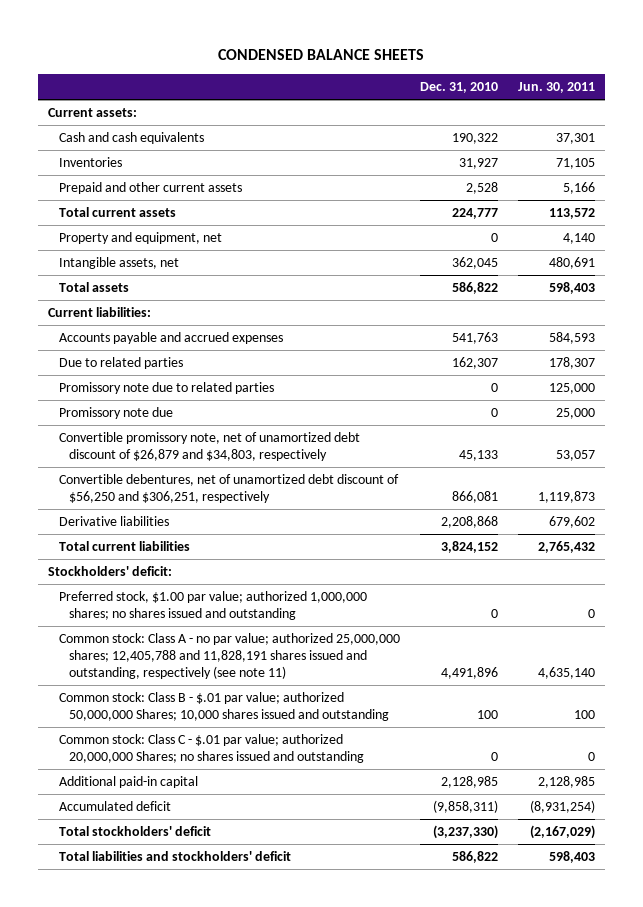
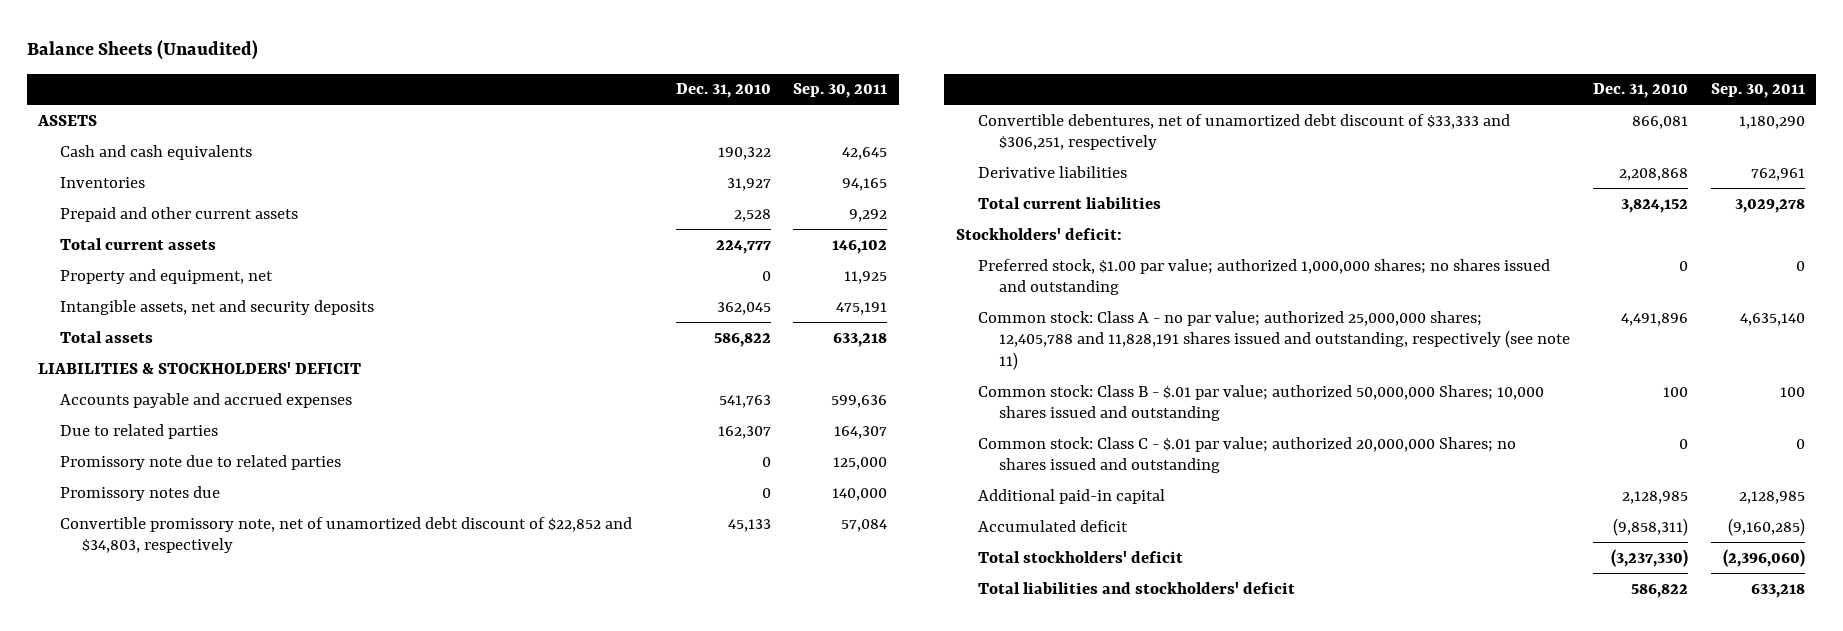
- CONDENSED BALANCE SHEETS
+ Balance Sheets (Unaudited)
- | Dec. 31, 2010 | Jun. 30, 2011
+ | Dec. 31, 2010 | Sep. 30, 2011
- Current assets:
+ ASSETS
- Intangible assets, net | 362,045 | 480,691
+ Intangible assets, net and security deposits | 362,045 | 475,191
- Current liabilities:
+ LIABILITIES & STOCKHOLDERS' DEFICIT
- Promissory note due | 0 | 25,000
- Convertible promissory note, net of unamortized debt discount of $26,879 and $34,803, respectively | 45,133 | 53,057
- Convertible debentures, net of unamortized debt discount of $56,250 and $306,251, respectively | 866,081 | 1,119,873
+ Promissory notes due | 0 | 140,000
+ Convertible promissory note, net of unamortized debt discount of $22,852 and $34,803, respectively | 45,133 | 57,084
+ Convertible debentures, net of unamortized debt discount of $33,333 and $306,251, respectively | 866,081 | 1,180,290

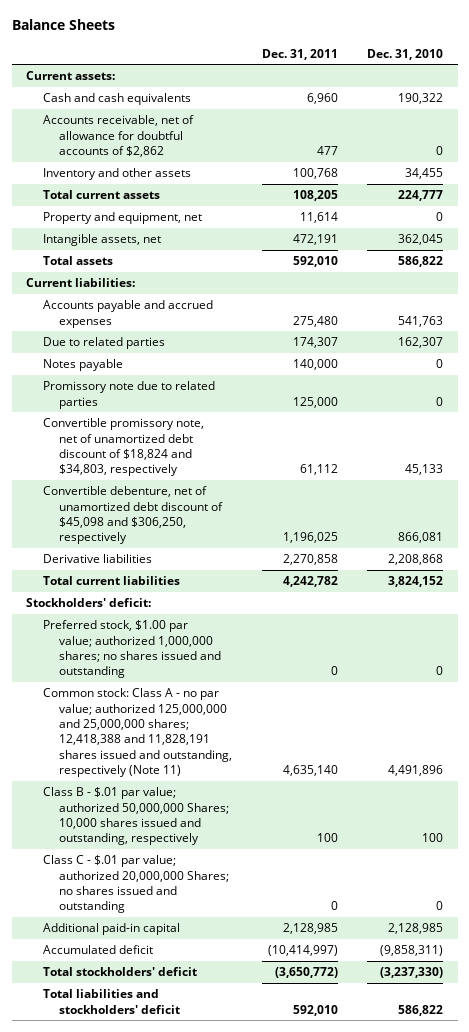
- Balance Sheets (Unaudited)
+ Balance Sheets
- | Dec. 31, 2010 | Sep. 30, 2011
+ | Dec. 31, 2011 | Dec. 31, 2010
- ASSETS
+ Current assets:
- Inventories | 31,927 | 94,165
- Prepaid and other current assets | 2,528 | 9,292
+ Accounts receivable, net of allowance for doubtful accounts of $2,862 | 477 | 0
+ Inventory and other assets | 100,768 | 34,455
- Intangible assets, net and security deposits | 362,045 | 475,191
+ Intangible assets, net | 472,191 | 362,045
- LIABILITIES & STOCKHOLDERS' DEFICIT
+ Current liabilities:
+ Notes payable | 140,000 | 0
- Promissory notes due | 0 | 140,000
- Convertible promissory note, net of unamortized debt discount of $22,852 and $34,803, respectively | 45,133 | 57,084
- Convertible debentures, net of unamortized debt discount of $33,333 and $306,251, respectively | 866,081 | 1,180,290
+ Convertible promissory note, net of unamortized debt discount of $18,824 and $34,803, respectively | 61,112 | 45,133
+ Convertible debenture, net of unamortized debt discount of $45,098 and $306,250, respectively | 1,196,025 | 866,081
- Common stock: Class A - no par value; authorized 25,000,000 shares; 12,405,788 and 11,828,191 shares issued and outstanding, respectively (see note 11) | 4,491,896 | 4,635,140
- Common stock: Class B - $.01 par value; authorized 50,000,000 Shares; 10,000 shares issued and outstanding | 100 | 100
- Common stock: Class C - $.01 par value; authorized 20,000,000 Shares; no shares issued and outstanding | 0 | 0
+ Common stock: Class A - no par value; authorized 125,000,000 and 25,000,000 shares; 12,418,388 and 11,828,191 shares issued and outstanding, respectively (Note 11) | 4,635,140 | 4,491,896
+ Class B - $.01 par value; authorized 50,000,000 Shares; 10,000 shares issued and outstanding, respectively | 100 | 100
+ Class C - $.01 par value; authorized 20,000,000 Shares; no shares issued and outstanding | 0 | 0

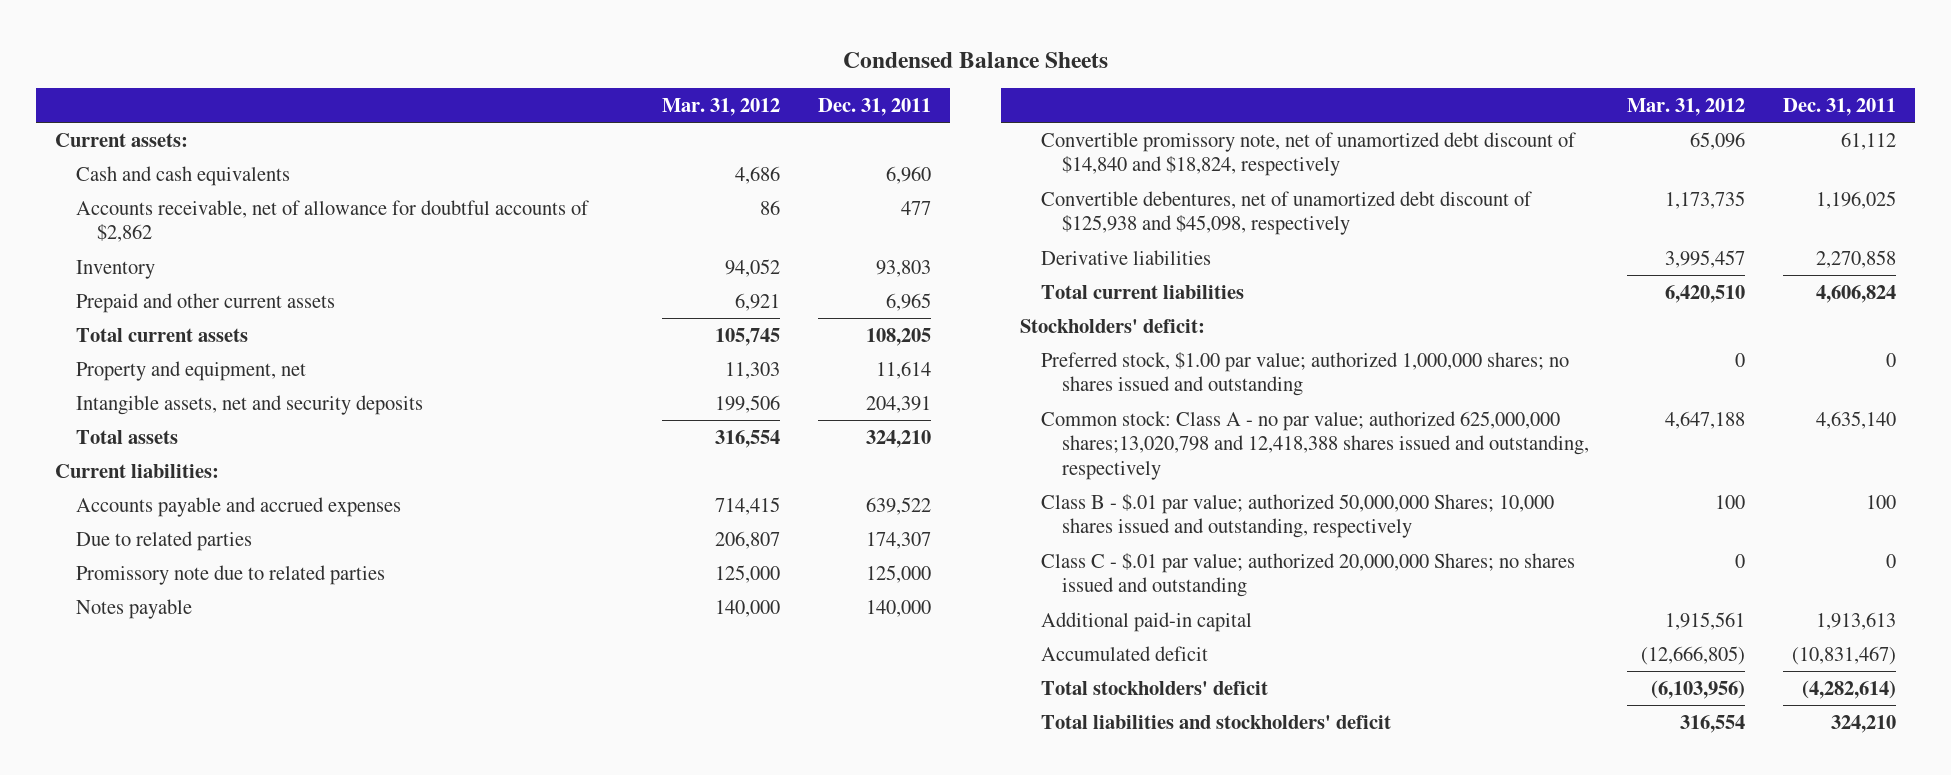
- Balance Sheets
+ Condensed Balance Sheets
- | Dec. 31, 2011 | Dec. 31, 2010
+ | Mar. 31, 2012 | Dec. 31, 2011
- Inventory and other assets | 100,768 | 34,455
+ Inventory | 94,052 | 93,803
+ Prepaid and other current assets | 6,921 | 6,965
- Intangible assets, net | 472,191 | 362,045
- Total assets | 592,010 | 586,822
+ Intangible assets, net and security deposits | 199,506 | 204,391
+ Total assets | 316,554 | 324,210
- Accounts payable and accrued expenses | 275,480 | 541,763
+ Accounts payable and accrued expenses | 714,415 | 639,522
- Convertible promissory note, net of unamortized debt discount of $18,824 and $34,803, respectively | 61,112 | 45,133
- Convertible debenture, net of unamortized debt discount of $45,098 and $306,250, respectively | 1,196,025 | 866,081
moved down: Notes payable | 140,000 | 140,000
+ Convertible promissory note, net of unamortized debt discount of $14,840 and $18,824, respectively | 65,096 | 61,112
+ Convertible debentures, net of unamortized debt discount of $125,938 and $45,098, respectively | 1,173,735 | 1,196,025
- Total current liabilities | 4,242,782 | 3,824,152
+ Total current liabilities | 6,420,510 | 4,606,824
- Common stock: Class A - no par value; authorized 125,000,000 and 25,000,000 shares; 12,418,388 and 11,828,191 shares issued and outstanding, respectively (Note 11) | 4,635,140 | 4,491,896
+ Common stock: Class A - no par value; authorized 625,000,000 shares;13,020,798 and 12,418,388 shares issued and outstanding, respectively | 4,647,188 | 4,635,140
- Additional paid-in capital | 2,128,985 | 2,128,985
- Accumulated deficit | (10,414,997) | (9,858,311)
- Total stockholders' deficit | (3,650,772) | (3,237,330)
- Total liabilities and stockholders' deficit | 592,010 | 586,822
+ Additional paid-in capital | 1,915,561 | 1,913,613
+ Accumulated deficit | (12,666,805) | (10,831,467)
+ Total stockholders' deficit | (6,103,956) | (4,282,614)
+ Total liabilities and stockholders' deficit | 316,554 | 324,210

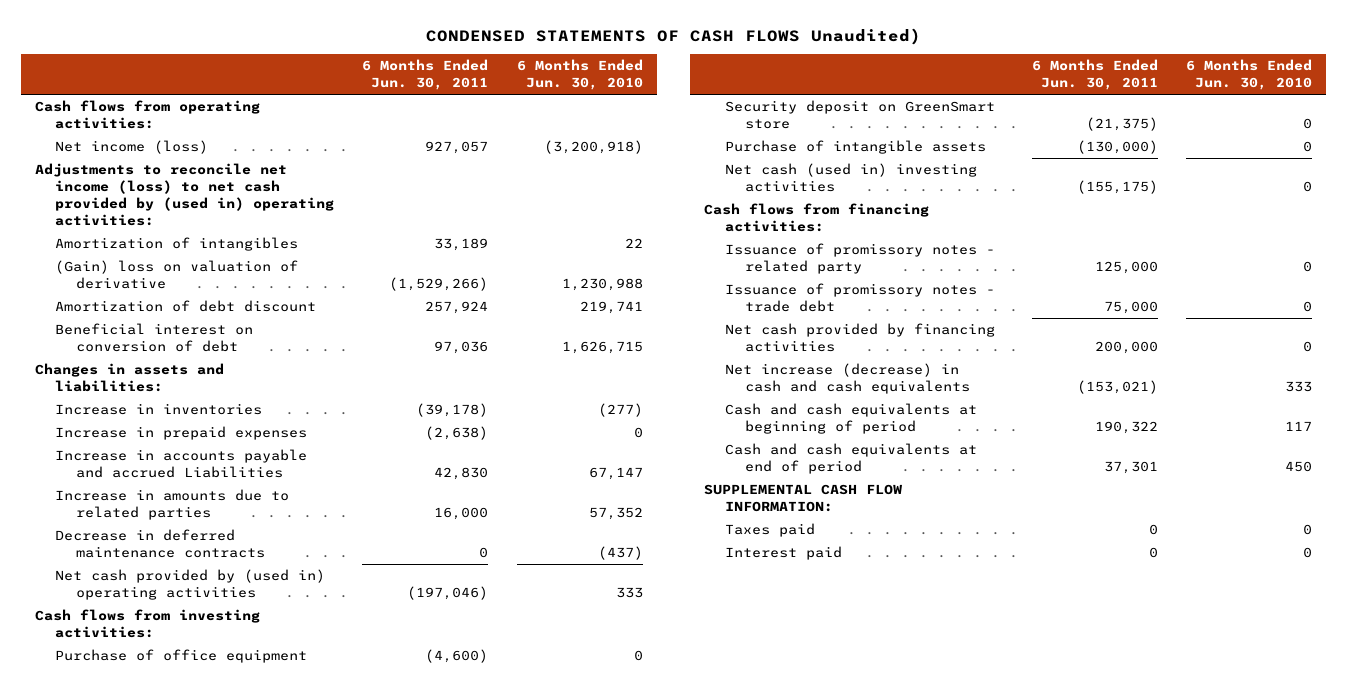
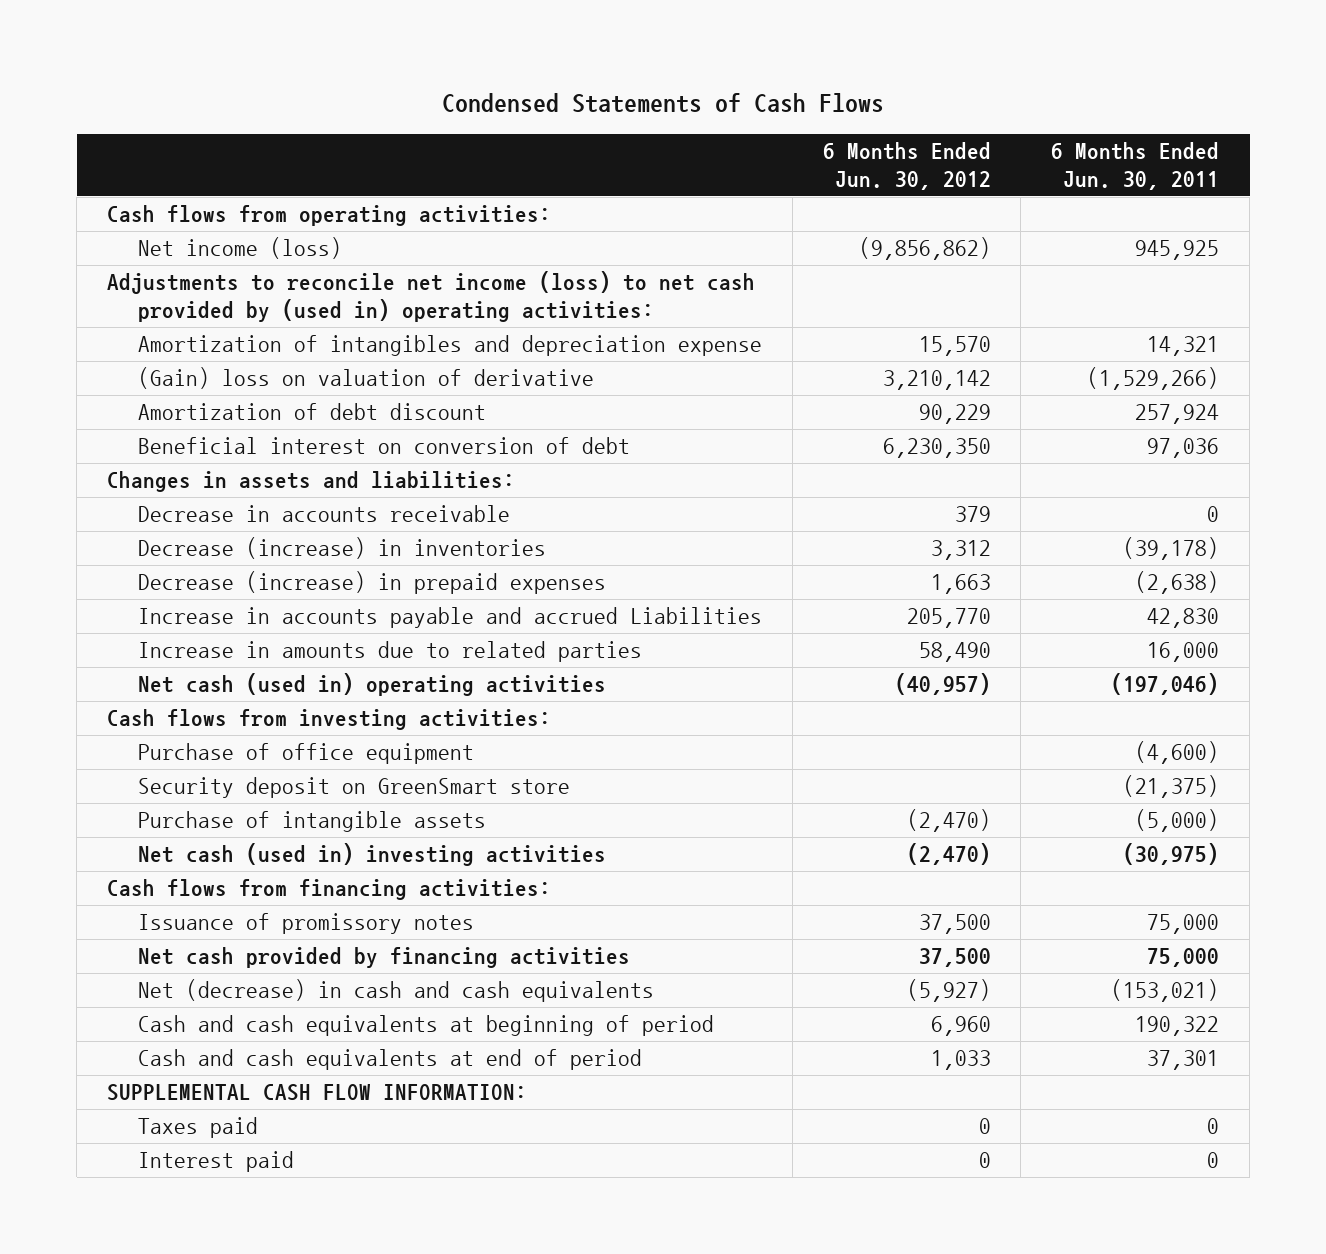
- CONDENSED STATEMENTS OF CASH FLOWS Unaudited)
+ Condensed Statements of Cash Flows
- | 6 Months Ended Jun. 30, 2011 | 6 Months Ended Jun. 30, 2010
+ | 6 Months Ended Jun. 30, 2012 | 6 Months Ended Jun. 30, 2011
- Net income (loss) | 927,057 | (3,200,918)
+ Net income (loss) | (9,856,862) | 945,925
- Amortization of intangibles | 33,189 | 22
+ Amortization of intangibles and depreciation expense | 15,570 | 14,321
- Increase in inventories | (39,178) | (277)
- Increase in prepaid expenses | (2,638) | 0
+ Decrease in accounts receivable | 379 | 0
+ Decrease (increase) in inventories | 3,312 | (39,178)
+ Decrease (increase) in prepaid expenses | 1,663 | (2,638)
- Decrease in deferred maintenance contracts | 0 | (437)
- Net cash provided by (used in) operating activities | (197,046) | 333
+ Net cash (used in) operating activities | (40,957) | (197,046)
- Purchase of intangible assets | (130,000) | 0
- Net cash (used in) investing activities | (155,175) | 0
+ Purchase of intangible assets | (2,470) | (5,000)
+ Net cash (used in) investing activities | (2,470) | (30,975)
- Issuance of promissory notes - related party | 125,000 | 0
- Issuance of promissory notes - trade debt | 75,000 | 0
- Net cash provided by financing activities | 200,000 | 0
- Net increase (decrease) in cash and cash equivalents | (153,021) | 333
+ Issuance of promissory notes | 37,500 | 75,000
+ Net cash provided by financing activities | 37,500 | 75,000
+ Net (decrease) in cash and cash equivalents | (5,927) | (153,021)

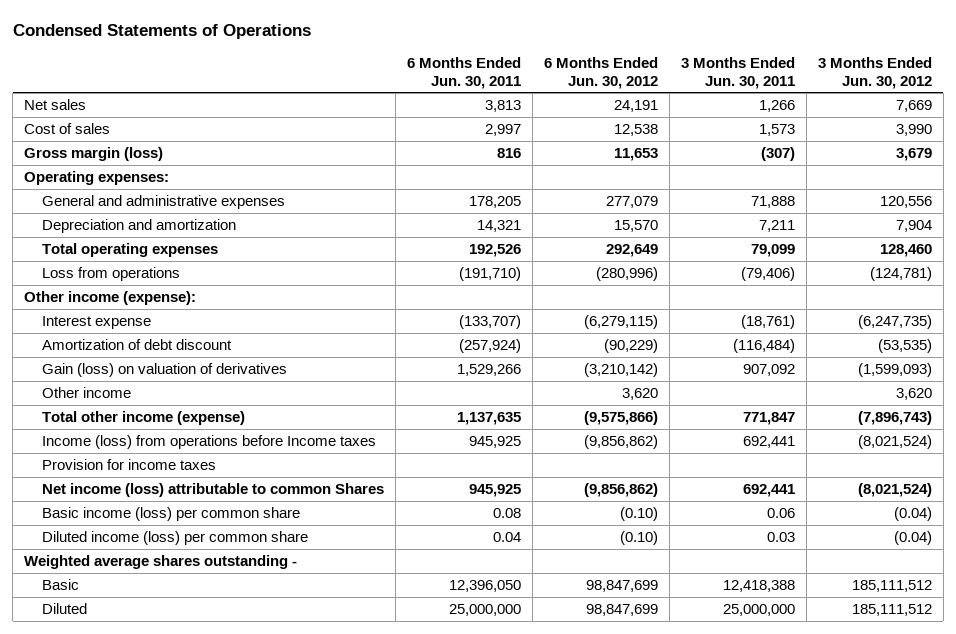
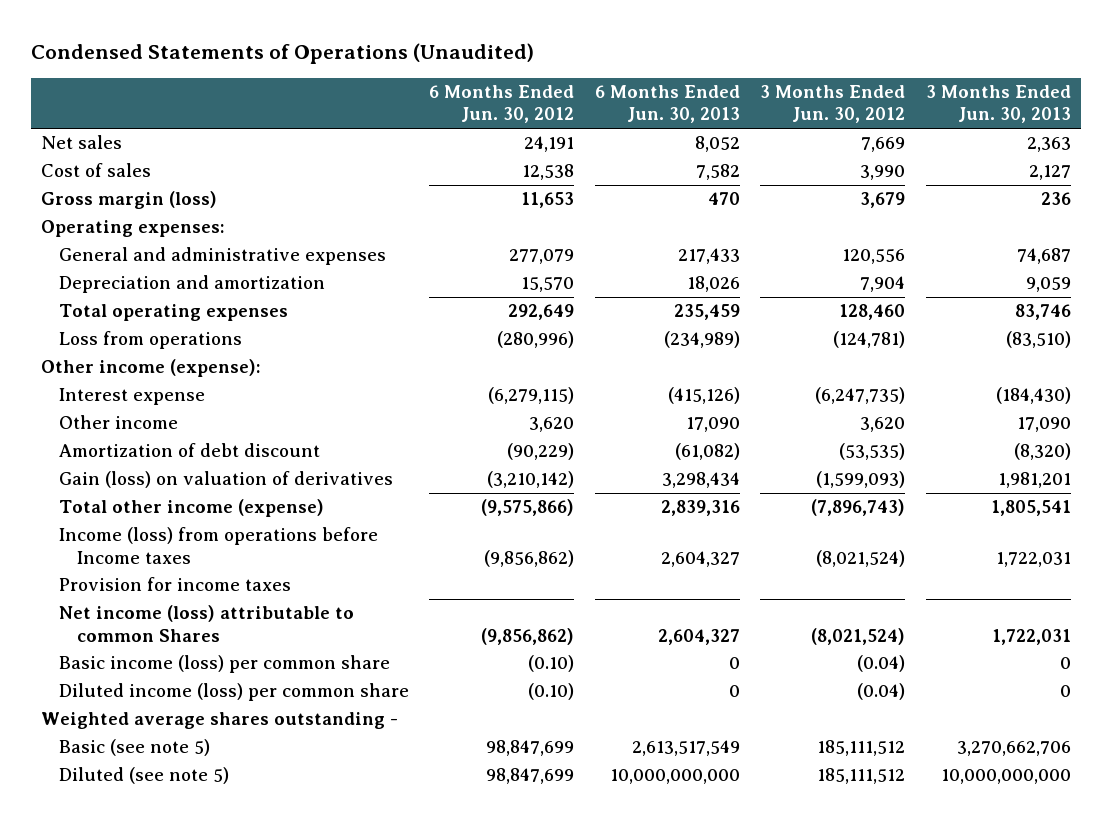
- Condensed Statements of Operations
+ Condensed Statements of Operations (Unaudited)
- | 6 Months Ended Jun. 30, 2011 | 6 Months Ended Jun. 30, 2012 | 3 Months Ended Jun. 30, 2011 | 3 Months Ended Jun. 30, 2012
+ | 6 Months Ended Jun. 30, 2012 | 6 Months Ended Jun. 30, 2013 | 3 Months Ended Jun. 30, 2012 | 3 Months Ended Jun. 30, 2013
moved up: Other income | 3,620 | 17,090 | 3,620 | 17,090
- Basic | 12,396,050 | 98,847,699 | 12,418,388 | 185,111,512
- Diluted | 25,000,000 | 98,847,699 | 25,000,000 | 185,111,512
+ Basic (see note 5) | 98,847,699 | 2,613,517,549 | 185,111,512 | 3,270,662,706
+ Diluted (see note 5) | 98,847,699 | 10,000,000,000 | 185,111,512 | 10,000,000,000

